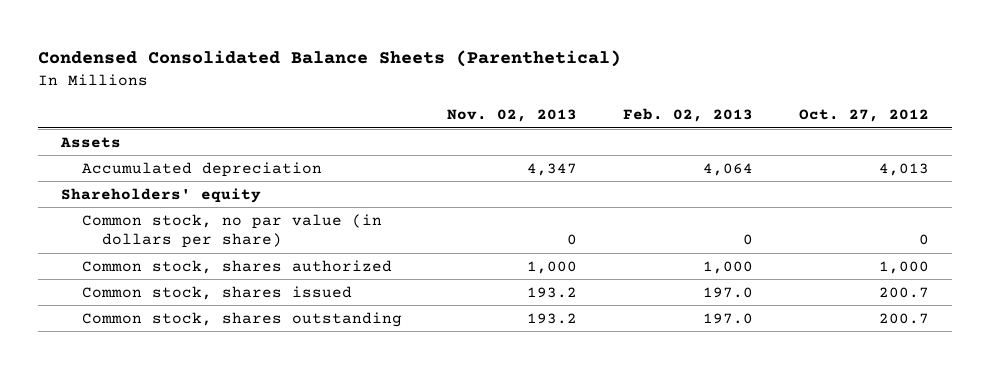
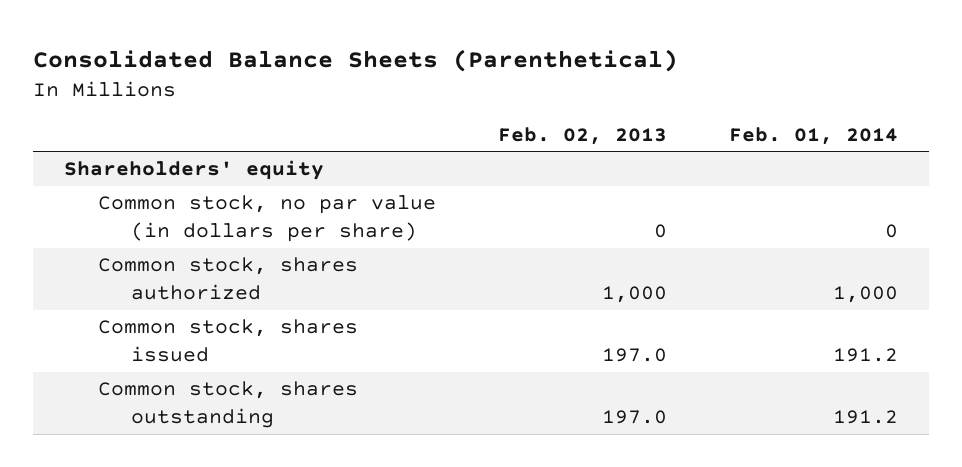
- Condensed Consolidated Balance Sheets (Parenthetical)
+ Consolidated Balance Sheets (Parenthetical)
- | Nov. 02, 2013 | Feb. 02, 2013 | Oct. 27, 2012
+ | Feb. 02, 2013 | Feb. 01, 2014
- Assets
- Accumulated depreciation | 4,347 | 4,064 | 4,013

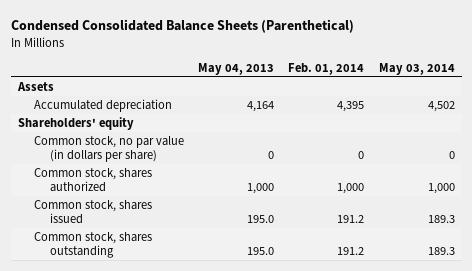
- Consolidated Balance Sheets (Parenthetical)
+ Condensed Consolidated Balance Sheets (Parenthetical)
- | Feb. 02, 2013 | Feb. 01, 2014
+ | May 04, 2013 | Feb. 01, 2014 | May 03, 2014
+ Assets
+ Accumulated depreciation | 4,164 | 4,395 | 4,502

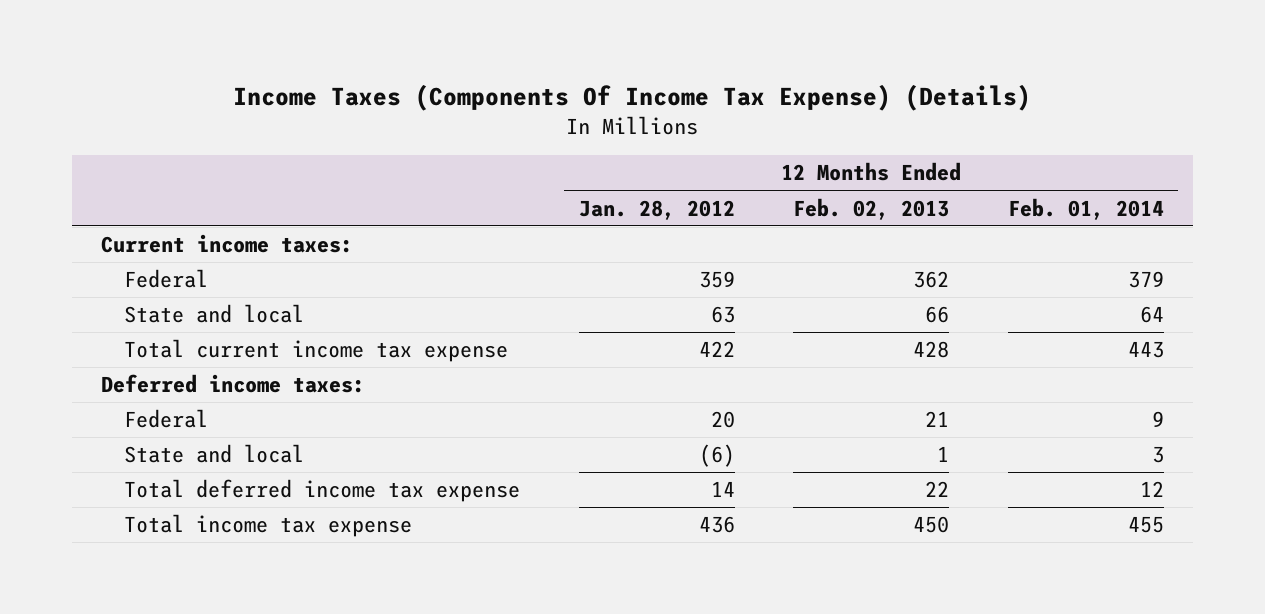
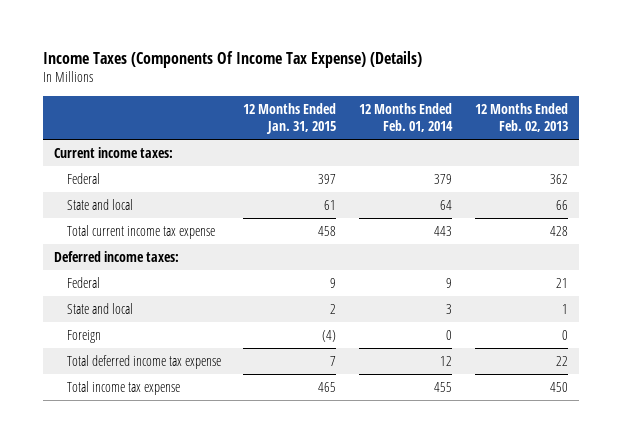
- | 12 Months Ended Jan. 28, 2012 | 12 Months Ended Feb. 02, 2013 | 12 Months Ended Feb. 01, 2014
+ | 12 Months Ended Jan. 31, 2015 | 12 Months Ended Feb. 01, 2014 | 12 Months Ended Feb. 02, 2013
+ Foreign | (4) | 0 | 0

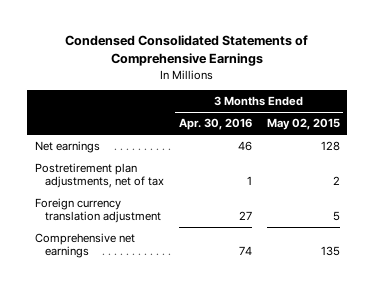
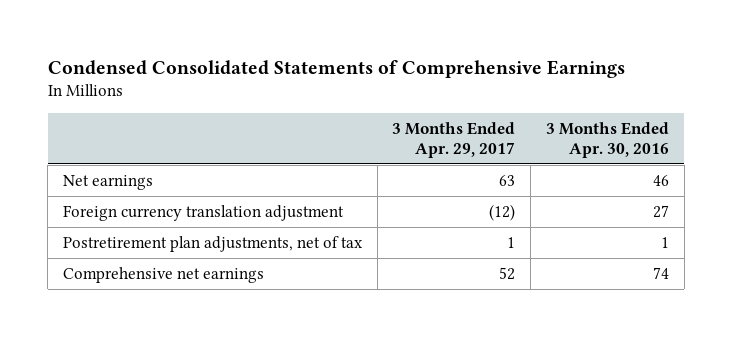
- | 3 Months Ended Apr. 30, 2016 | 3 Months Ended May 02, 2015
+ | 3 Months Ended Apr. 29, 2017 | 3 Months Ended Apr. 30, 2016
moved down: Postretirement plan adjustments, net of tax | 1 | 1

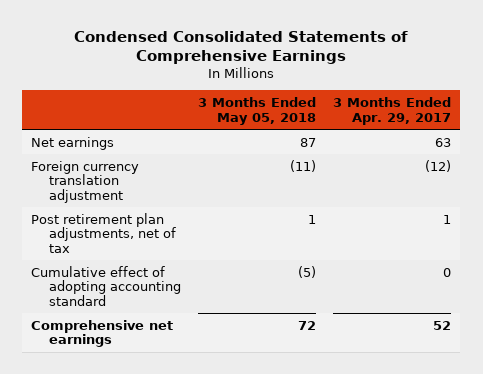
- | 3 Months Ended Apr. 29, 2017 | 3 Months Ended Apr. 30, 2016
+ | 3 Months Ended May 05, 2018 | 3 Months Ended Apr. 29, 2017
- Postretirement plan adjustments, net of tax | 1 | 1
+ Post retirement plan adjustments, net of tax | 1 | 1
+ Cumulative effect of adopting accounting standard | (5) | 0

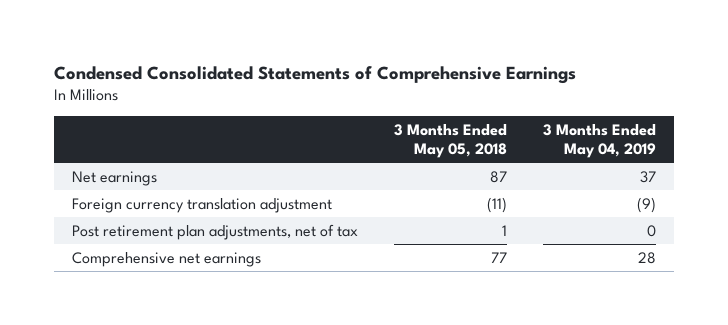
- | 3 Months Ended May 05, 2018 | 3 Months Ended Apr. 29, 2017
+ | 3 Months Ended May 05, 2018 | 3 Months Ended May 04, 2019
- Cumulative effect of adopting accounting standard | (5) | 0
- Comprehensive net earnings | 72 | 52
+ Comprehensive net earnings | 77 | 28

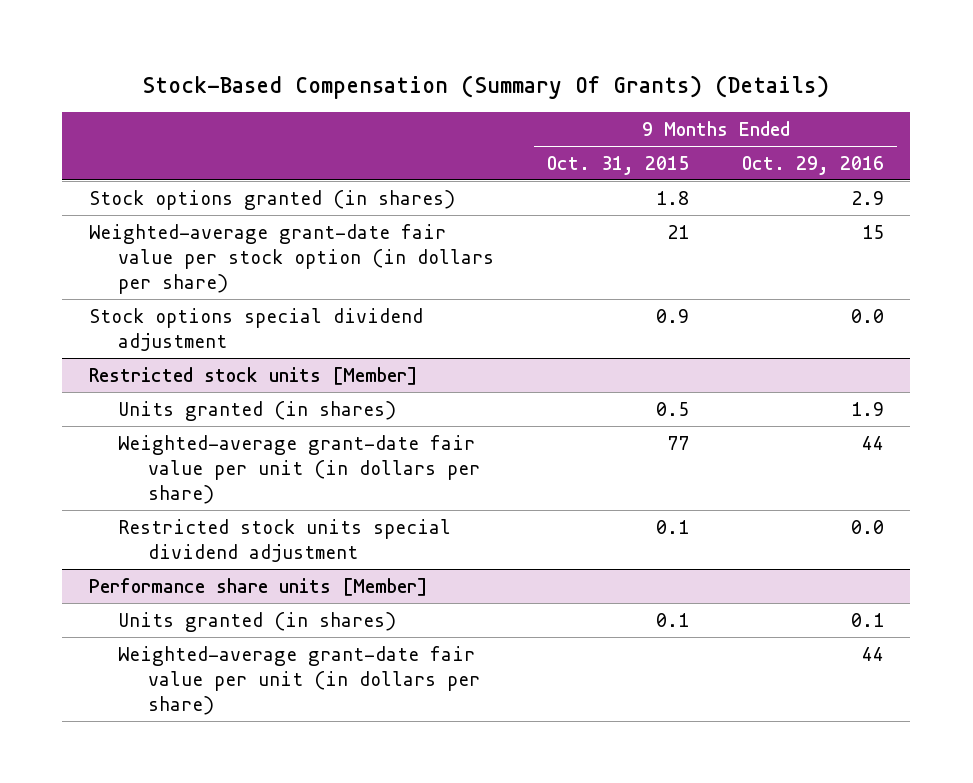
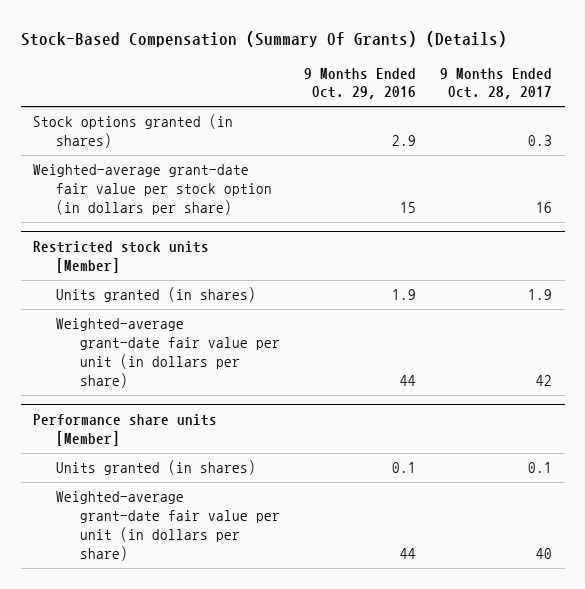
- | 9 Months Ended Oct. 31, 2015 | 9 Months Ended Oct. 29, 2016
+ | 9 Months Ended Oct. 29, 2016 | 9 Months Ended Oct. 28, 2017
- Stock options special dividend adjustment | 0.9 | 0.0
@ Restricted stock units [Member]
- Restricted stock units special dividend adjustment | 0.1 | 0.0

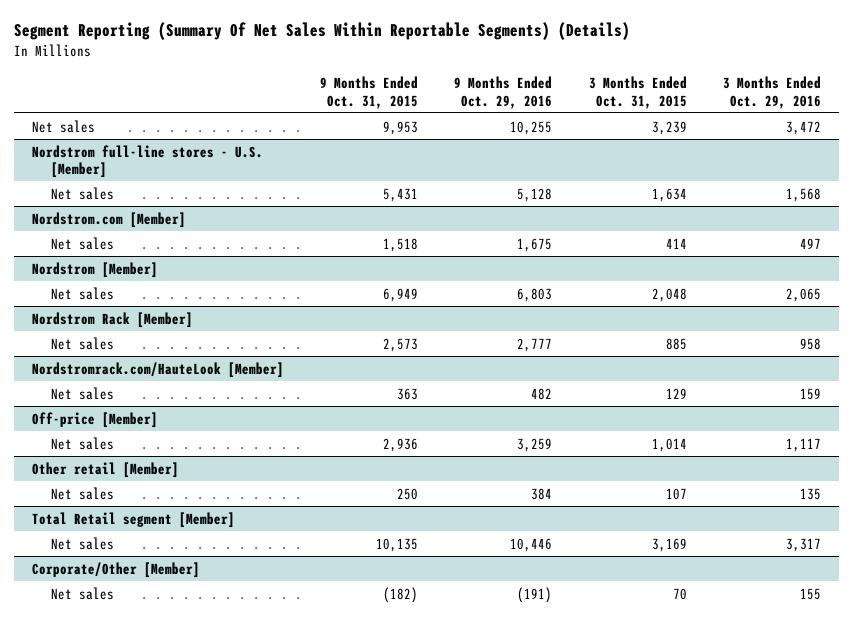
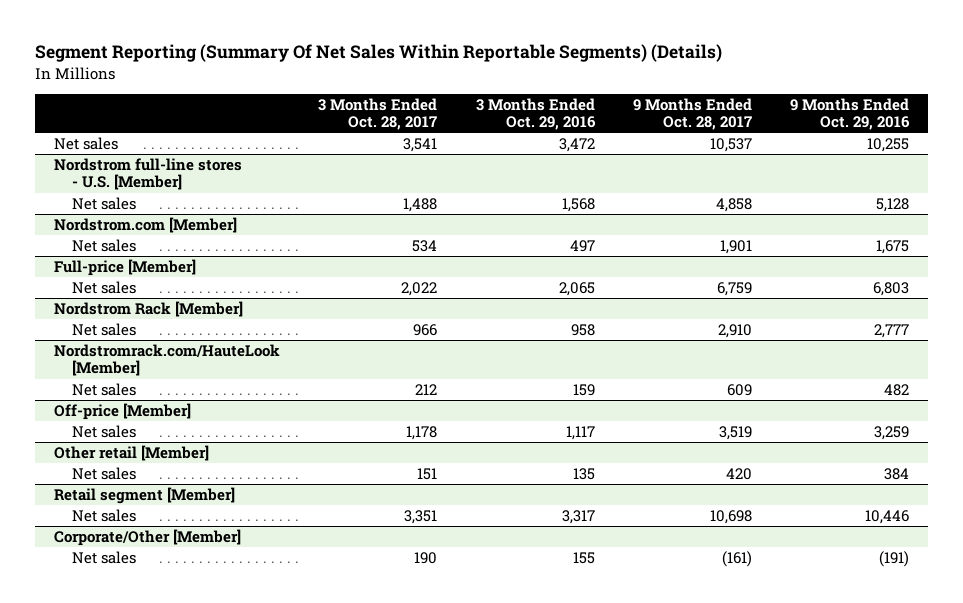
- | 9 Months Ended Oct. 31, 2015 | 9 Months Ended Oct. 29, 2016 | 3 Months Ended Oct. 31, 2015 | 3 Months Ended Oct. 29, 2016
+ | 3 Months Ended Oct. 28, 2017 | 3 Months Ended Oct. 29, 2016 | 9 Months Ended Oct. 28, 2017 | 9 Months Ended Oct. 29, 2016
- Nordstrom [Member]
+ Full-price [Member]
- Total Retail segment [Member]
+ Retail segment [Member]

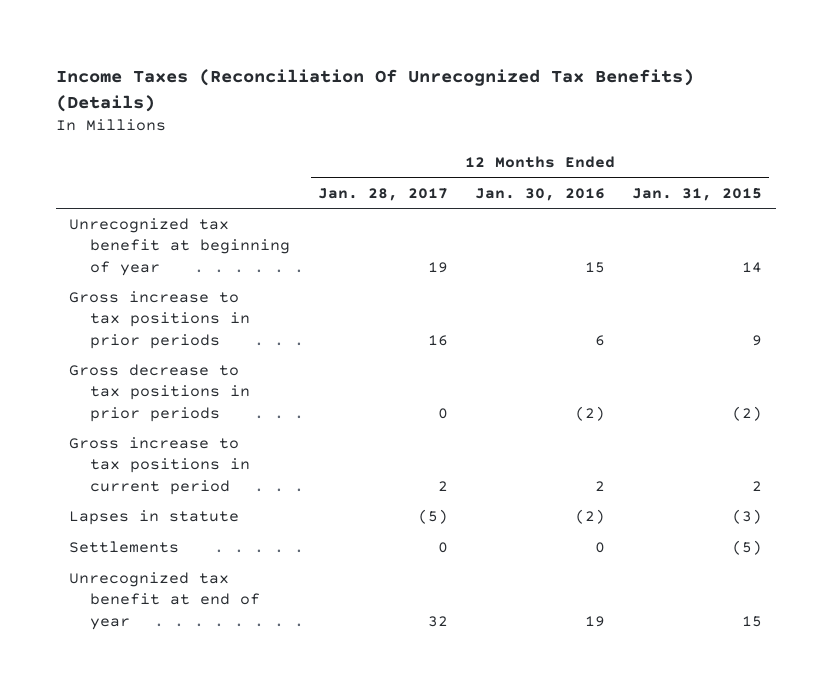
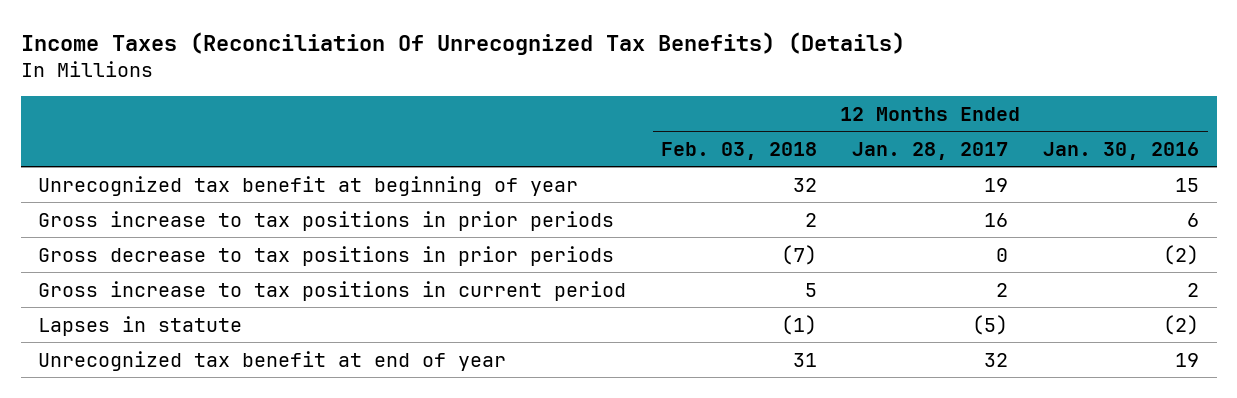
- | 12 Months Ended Jan. 28, 2017 | 12 Months Ended Jan. 30, 2016 | 12 Months Ended Jan. 31, 2015
+ | 12 Months Ended Feb. 03, 2018 | 12 Months Ended Jan. 28, 2017 | 12 Months Ended Jan. 30, 2016
- Settlements | 0 | 0 | (5)

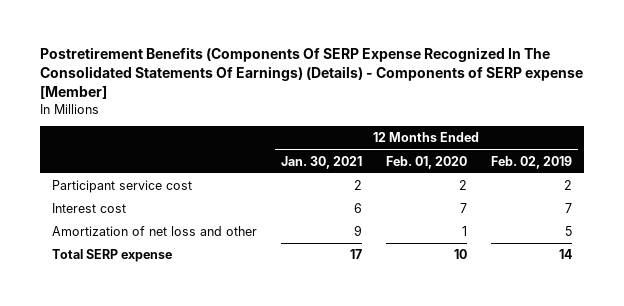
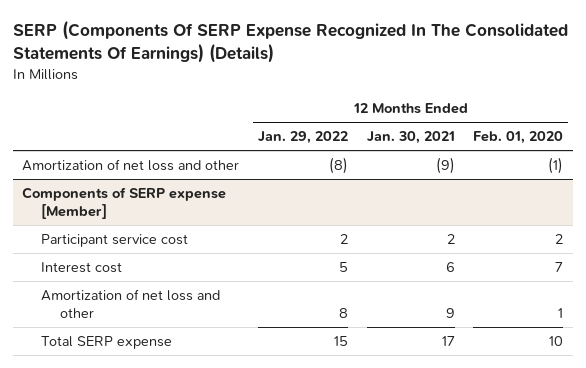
- Postretirement Benefits (Components Of SERP Expense Recognized In The Consolidated Statements Of Earnings) (Details) - Components of SERP expense [Member]
+ SERP (Components Of SERP Expense Recognized In The Consolidated Statements Of Earnings) (Details)
- | 12 Months Ended Jan. 30, 2021 | 12 Months Ended Feb. 01, 2020 | 12 Months Ended Feb. 02, 2019
+ | 12 Months Ended Jan. 29, 2022 | 12 Months Ended Jan. 30, 2021 | 12 Months Ended Feb. 01, 2020
+ Amortization of net loss and other | (8) | (9) | (1)
+ Components of SERP expense [Member]

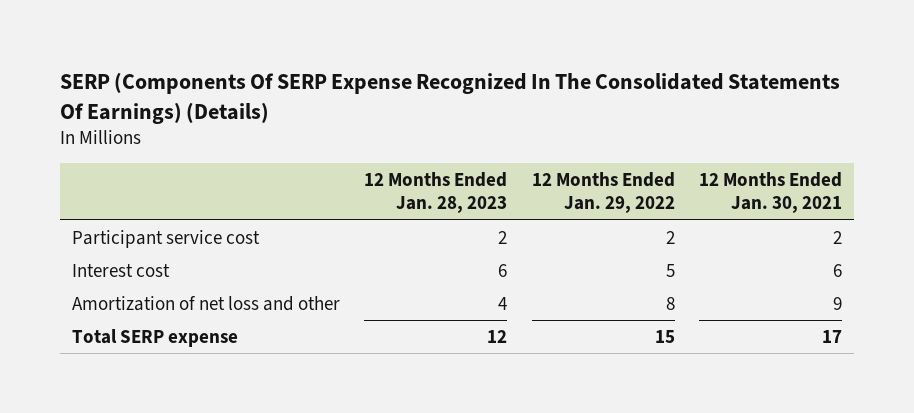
- | 12 Months Ended Jan. 29, 2022 | 12 Months Ended Jan. 30, 2021 | 12 Months Ended Feb. 01, 2020
+ | 12 Months Ended Jan. 28, 2023 | 12 Months Ended Jan. 29, 2022 | 12 Months Ended Jan. 30, 2021
- Amortization of net loss and other | (8) | (9) | (1)
- Components of SERP expense [Member]

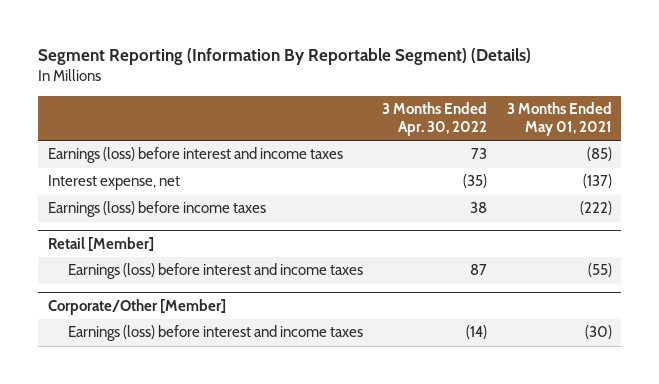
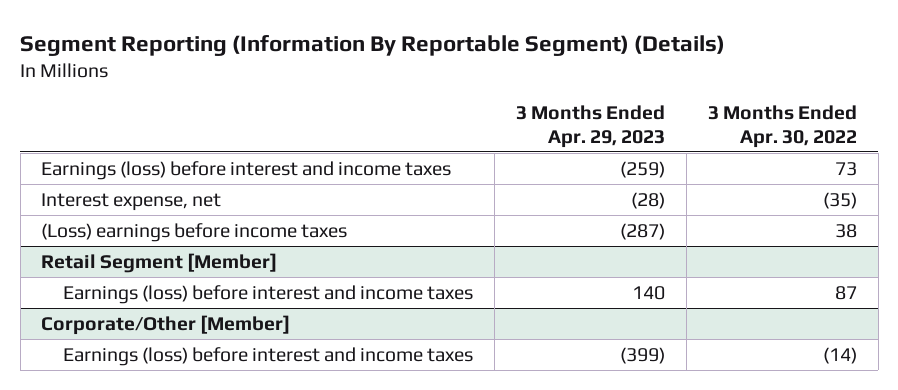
- | 3 Months Ended Apr. 30, 2022 | 3 Months Ended May 01, 2021
+ | 3 Months Ended Apr. 29, 2023 | 3 Months Ended Apr. 30, 2022
- Earnings (loss) before income taxes | 38 | (222)
- Retail [Member]
+ (Loss) earnings before income taxes | (287) | 38
+ Retail Segment [Member]

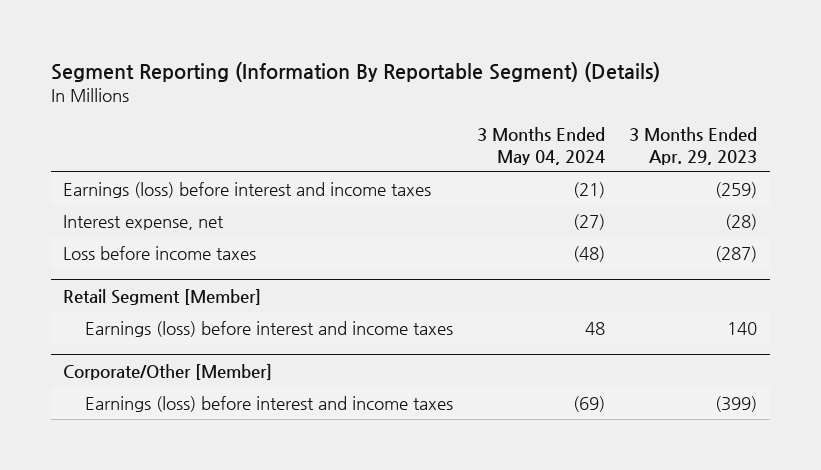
- | 3 Months Ended Apr. 29, 2023 | 3 Months Ended Apr. 30, 2022
+ | 3 Months Ended May 04, 2024 | 3 Months Ended Apr. 29, 2023
- (Loss) earnings before income taxes | (287) | 38
+ Loss before income taxes | (48) | (287)

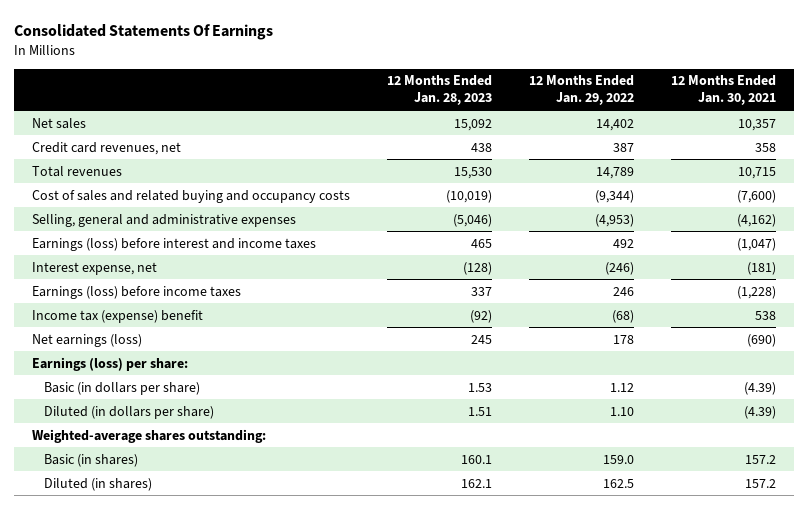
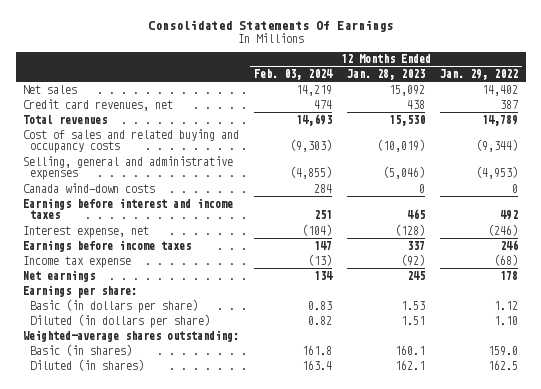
- | 12 Months Ended Jan. 28, 2023 | 12 Months Ended Jan. 29, 2022 | 12 Months Ended Jan. 30, 2021
+ | 12 Months Ended Feb. 03, 2024 | 12 Months Ended Jan. 28, 2023 | 12 Months Ended Jan. 29, 2022
- Earnings (loss) before interest and income taxes | 465 | 492 | (1,047)
+ Canada wind-down costs | 284 | 0 | 0
+ Earnings before interest and income taxes | 251 | 465 | 492
- Earnings (loss) before income taxes | 337 | 246 | (1,228)
- Income tax (expense) benefit | (92) | (68) | 538
- Net earnings (loss) | 245 | 178 | (690)
- Earnings (loss) per share:
+ Earnings before income taxes | 147 | 337 | 246
+ Income tax expense | (13) | (92) | (68)
+ Net earnings | 134 | 245 | 178
+ Earnings per share:

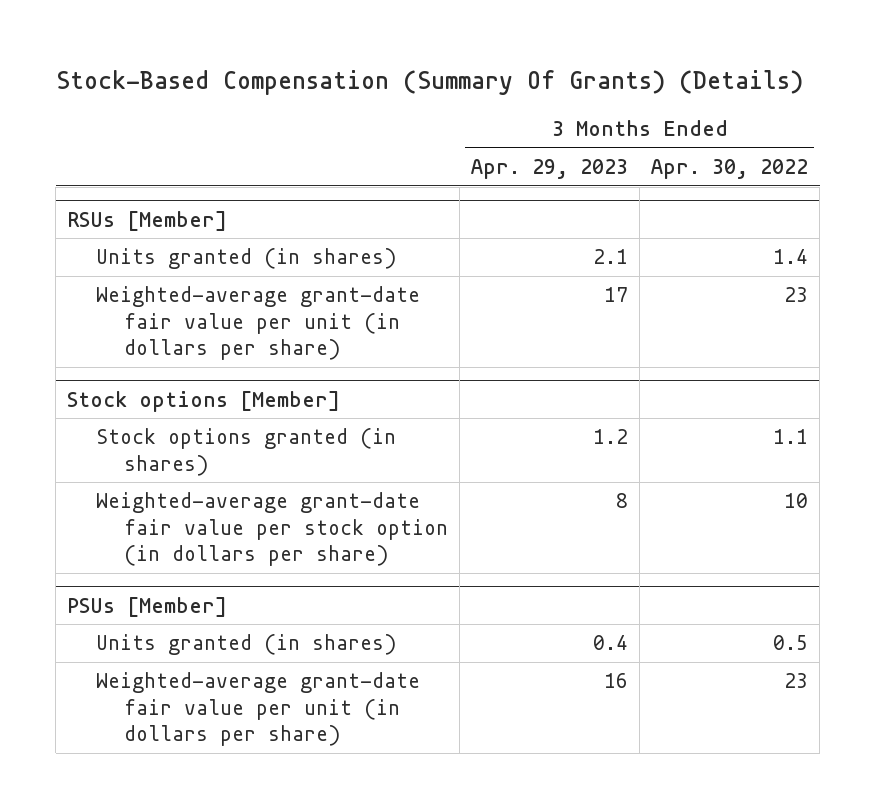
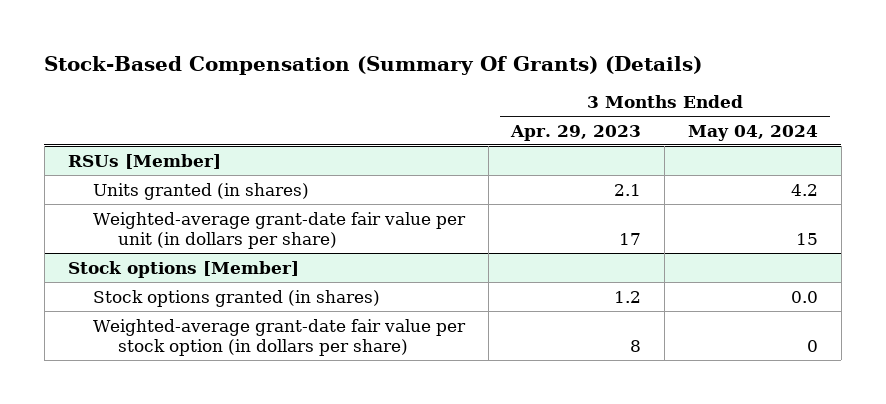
- | 3 Months Ended Apr. 29, 2023 | 3 Months Ended Apr. 30, 2022
+ | 3 Months Ended Apr. 29, 2023 | 3 Months Ended May 04, 2024
- PSUs [Member]
- Units granted (in shares) | 0.4 | 0.5
- Weighted-average grant-date fair value per unit (in dollars per share) | 16 | 23

